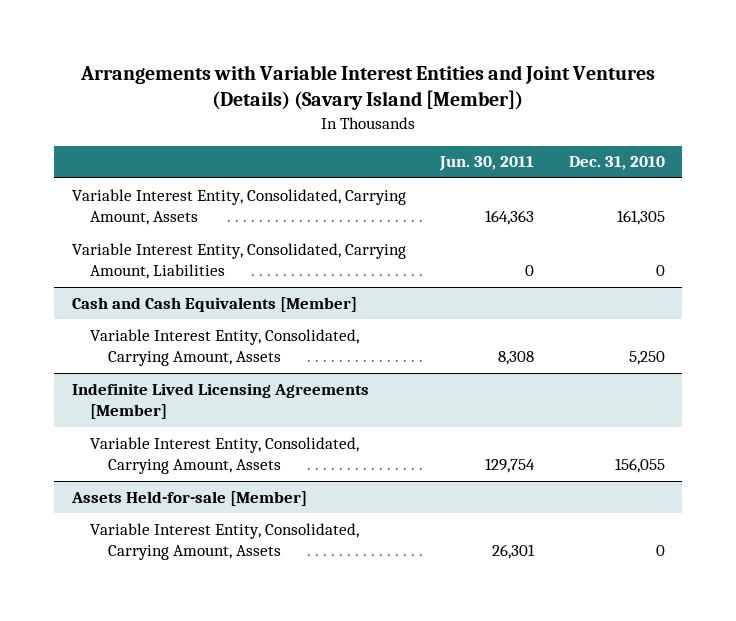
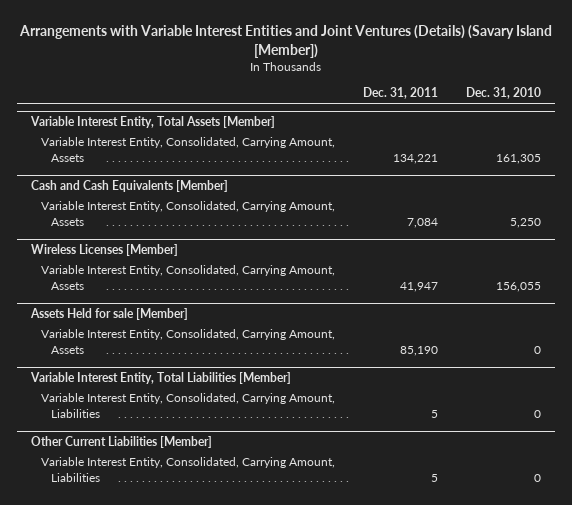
- | Jun. 30, 2011 | Dec. 31, 2010
+ | Dec. 31, 2011 | Dec. 31, 2010
+ Variable Interest Entity, Total Assets [Member]
- Variable Interest Entity, Consolidated, Carrying Amount, Liabilities | 0 | 0
- Indefinite Lived Licensing Agreements [Member]
+ Wireless Licenses [Member]
- Assets Held-for-sale [Member]
+ Assets Held for sale [Member]
+ Variable Interest Entity, Total Liabilities [Member]
+ Variable Interest Entity, Consolidated, Carrying Amount, Liabilities | 5 | 0
+ Other Current Liabilities [Member]
+ Variable Interest Entity, Consolidated, Carrying Amount, Liabilities | 5 | 0

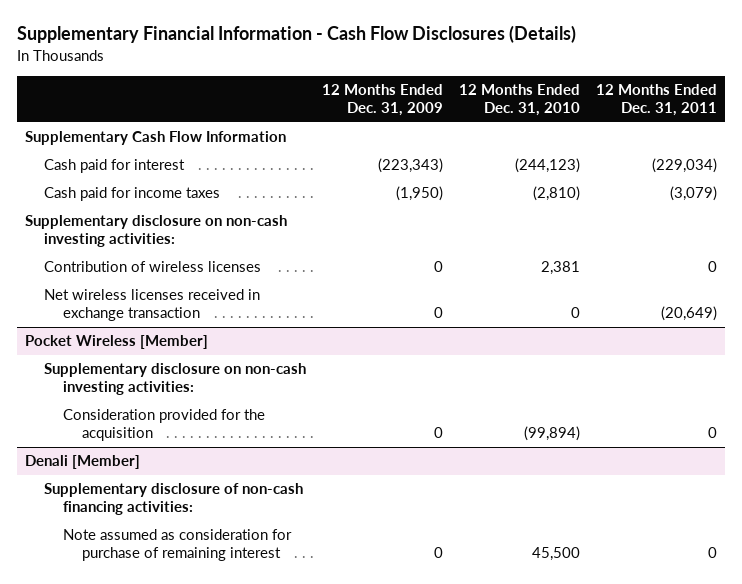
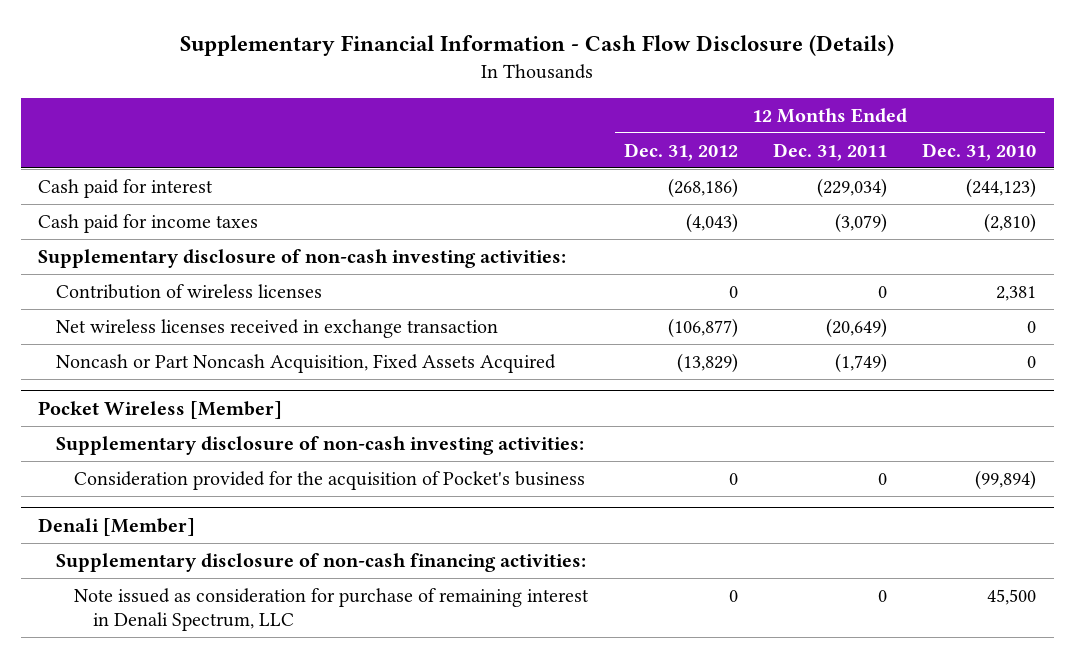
- Supplementary Financial Information - Cash Flow Disclosures (Details)
+ Supplementary Financial Information - Cash Flow Disclosure (Details)
- | 12 Months Ended Dec. 31, 2009 | 12 Months Ended Dec. 31, 2010 | 12 Months Ended Dec. 31, 2011
+ | 12 Months Ended Dec. 31, 2012 | 12 Months Ended Dec. 31, 2011 | 12 Months Ended Dec. 31, 2010
- Supplementary Cash Flow Information
- Supplementary disclosure on non-cash investing activities:
+ Supplementary disclosure of non-cash investing activities:
+ Noncash or Part Noncash Acquisition, Fixed Assets Acquired | (13,829) | (1,749) | 0
@ Pocket Wireless [Member]
- Supplementary disclosure on non-cash investing activities:
- Consideration provided for the acquisition | 0 | (99,894) | 0
+ Supplementary disclosure of non-cash investing activities:
+ Consideration provided for the acquisition of Pocket's business | 0 | 0 | (99,894)
@ Denali [Member]
- Note assumed as consideration for purchase of remaining interest | 0 | 45,500 | 0
+ Note issued as consideration for purchase of remaining interest in Denali Spectrum, LLC | 0 | 0 | 45,500

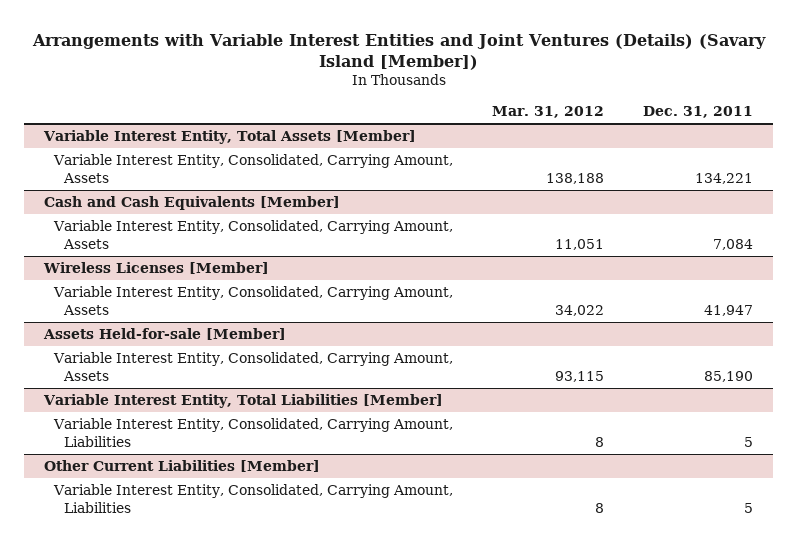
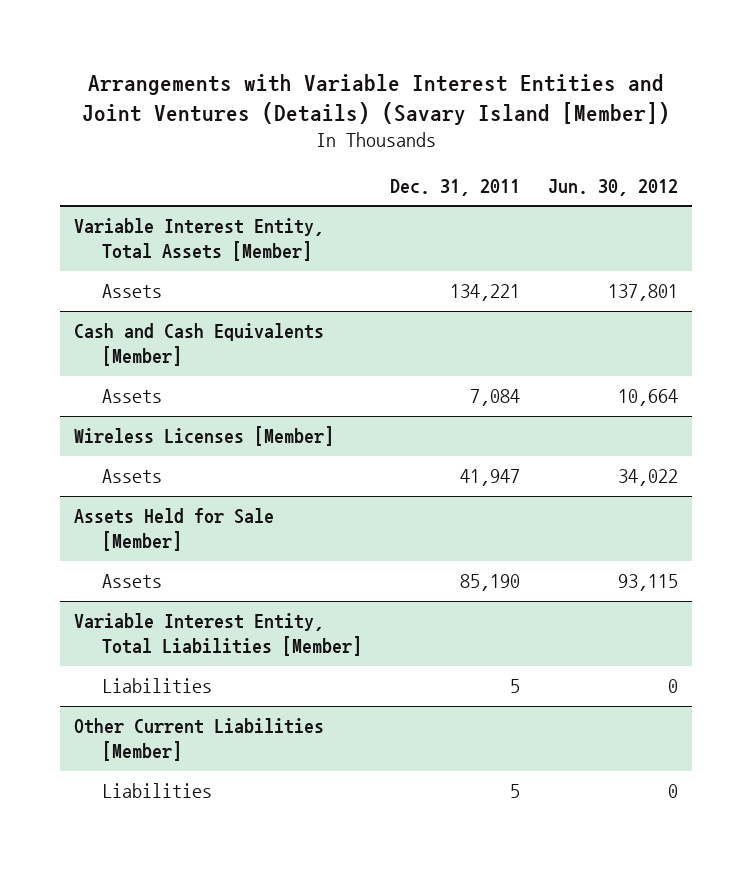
- | Mar. 31, 2012 | Dec. 31, 2011
+ | Dec. 31, 2011 | Jun. 30, 2012
@ Variable Interest Entity, Total Assets [Member]
- Variable Interest Entity, Consolidated, Carrying Amount, Assets | 138,188 | 134,221
+ Assets | 134,221 | 137,801
@ Cash and Cash Equivalents [Member]
- Variable Interest Entity, Consolidated, Carrying Amount, Assets | 11,051 | 7,084
+ Assets | 7,084 | 10,664
@ Wireless Licenses [Member]
- Variable Interest Entity, Consolidated, Carrying Amount, Assets | 34,022 | 41,947
- Assets Held-for-sale [Member]
- Variable Interest Entity, Consolidated, Carrying Amount, Assets | 93,115 | 85,190
@ Wireless Licenses [Member]
+ Assets | 41,947 | 34,022
+ Assets Held for Sale [Member]
+ Assets | 85,190 | 93,115
@ Variable Interest Entity, Total Liabilities [Member]
- Variable Interest Entity, Consolidated, Carrying Amount, Liabilities | 8 | 5
+ Liabilities | 5 | 0
@ Other Current Liabilities [Member]
- Variable Interest Entity, Consolidated, Carrying Amount, Liabilities | 8 | 5
+ Liabilities | 5 | 0

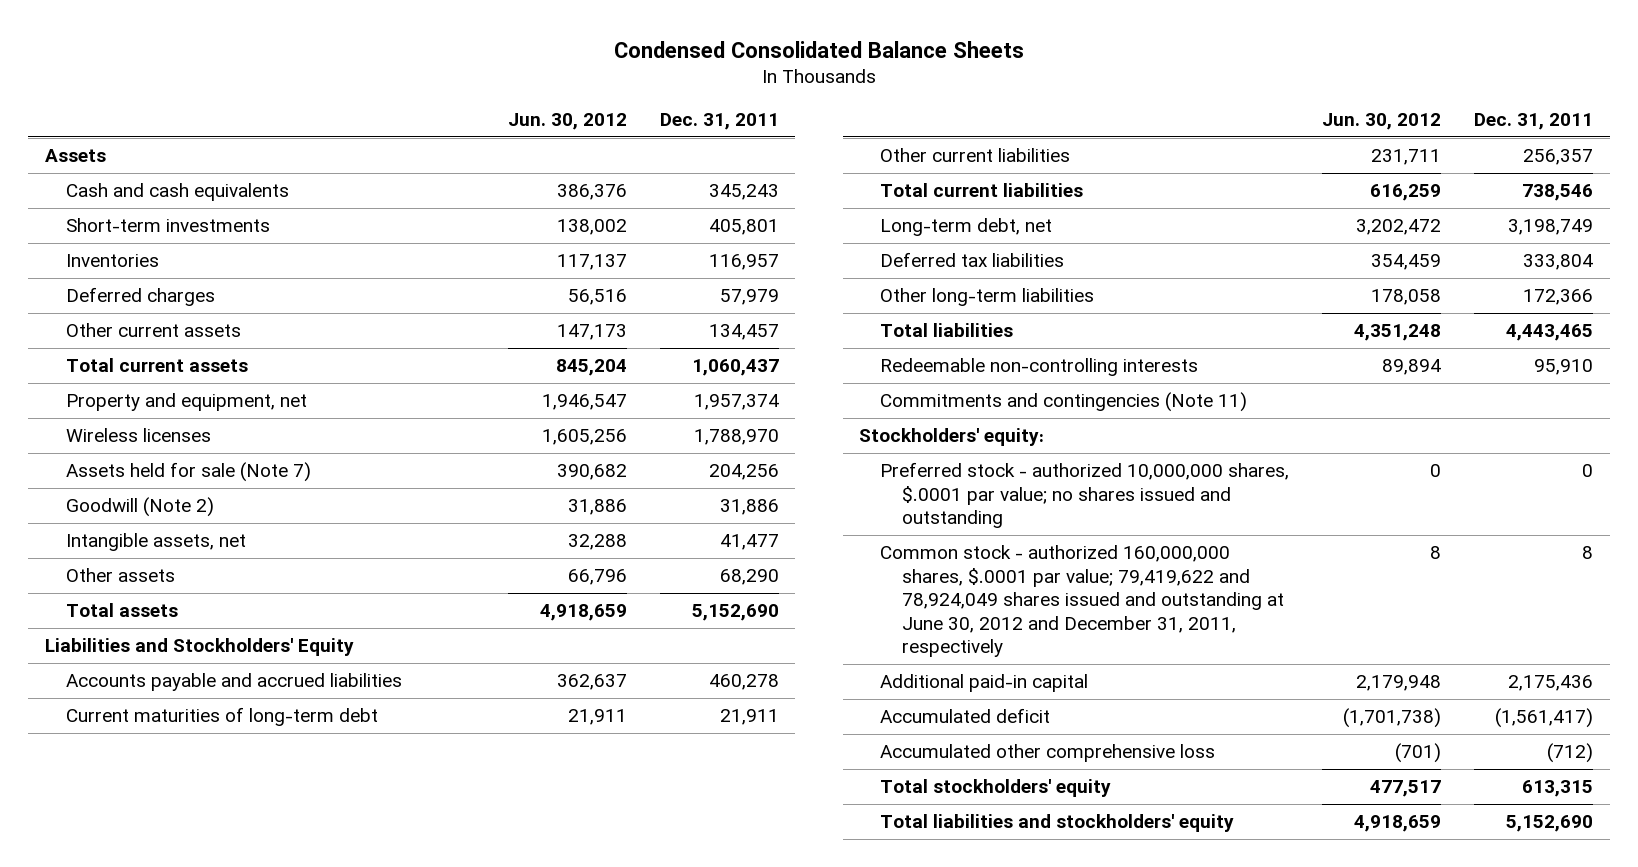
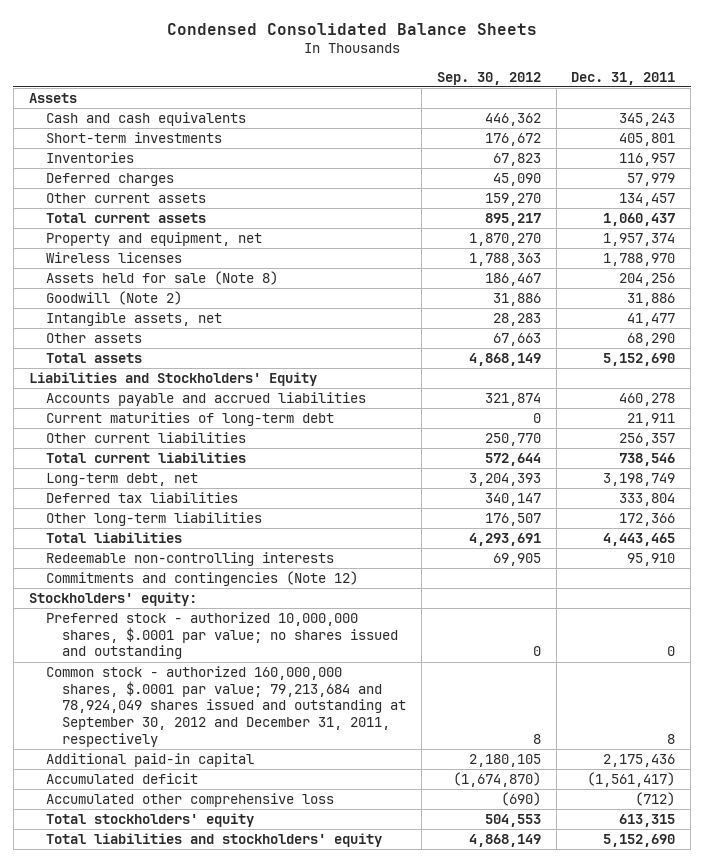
- | Jun. 30, 2012 | Dec. 31, 2011
+ | Sep. 30, 2012 | Dec. 31, 2011
- Assets held for sale (Note 7) | 390,682 | 204,256
+ Assets held for sale (Note 8) | 186,467 | 204,256
- Commitments and contingencies (Note 11)
+ Commitments and contingencies (Note 12)
- Common stock - authorized 160,000,000 shares, $.0001 par value; 79,419,622 and 78,924,049 shares issued and outstanding at June 30, 2012 and December 31, 2011, respectively | 8 | 8
+ Common stock - authorized 160,000,000 shares, $.0001 par value; 79,213,684 and 78,924,049 shares issued and outstanding at September 30, 2012 and December 31, 2011, respectively | 8 | 8

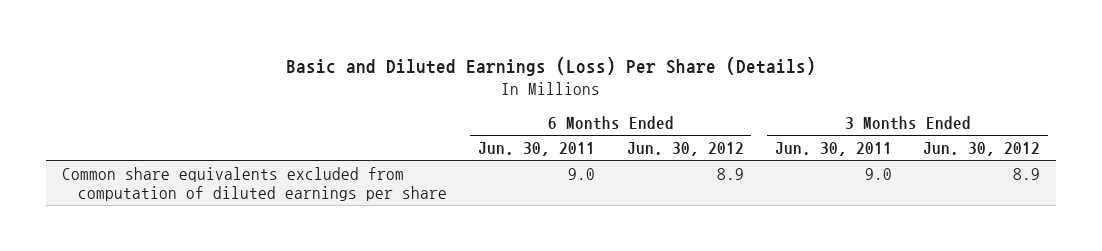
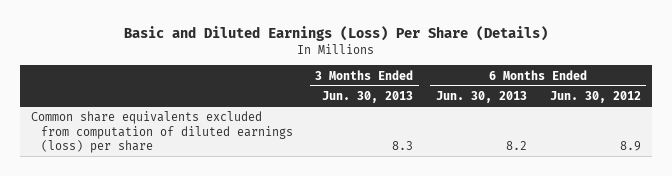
- | 6 Months Ended Jun. 30, 2011 | 6 Months Ended Jun. 30, 2012 | 3 Months Ended Jun. 30, 2011 | 3 Months Ended Jun. 30, 2012
+ | 3 Months Ended Jun. 30, 2013 | 6 Months Ended Jun. 30, 2013 | 6 Months Ended Jun. 30, 2012
- Common share equivalents excluded from computation of diluted earnings per share | 9.0 | 8.9 | 9.0 | 8.9
+ Common share equivalents excluded from computation of diluted earnings (loss) per share | 8.3 | 8.2 | 8.9

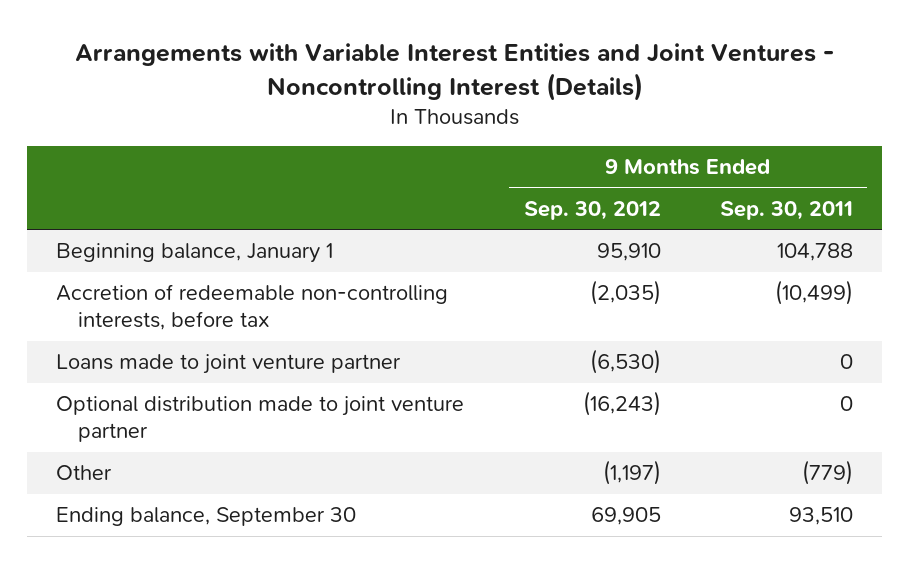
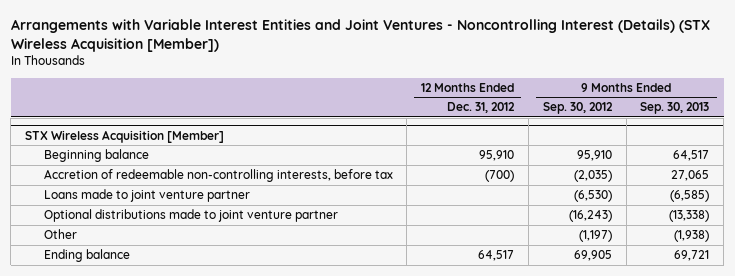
- Arrangements with Variable Interest Entities and Joint Ventures - Noncontrolling Interest (Details)
+ Arrangements with Variable Interest Entities and Joint Ventures - Noncontrolling Interest (Details) (STX Wireless Acquisition [Member])
- | 9 Months Ended Sep. 30, 2012 | 9 Months Ended Sep. 30, 2011
+ | 12 Months Ended Dec. 31, 2012 | 9 Months Ended Sep. 30, 2012 | 9 Months Ended Sep. 30, 2013
- Beginning balance, January 1 | 95,910 | 104,788
+ STX Wireless Acquisition [Member]
+ Beginning balance | 95,910 | 95,910 | 64,517
- Optional distribution made to joint venture partner | (16,243) | 0
+ Optional distributions made to joint venture partner | | (16,243) | (13,338)
- Ending balance, September 30 | 69,905 | 93,510
+ Ending balance | 64,517 | 69,905 | 69,721

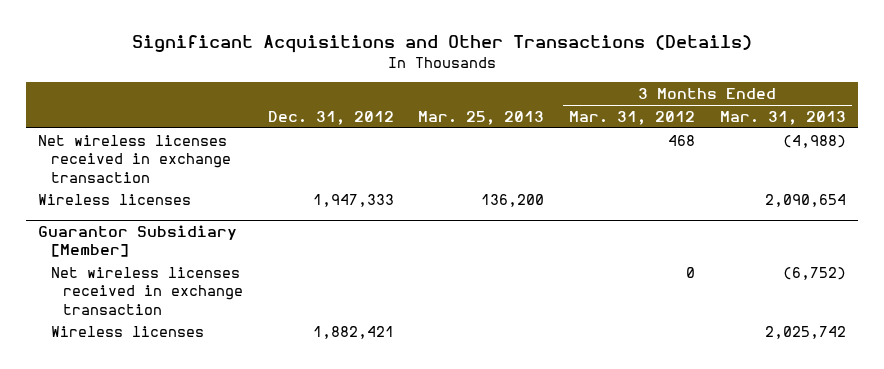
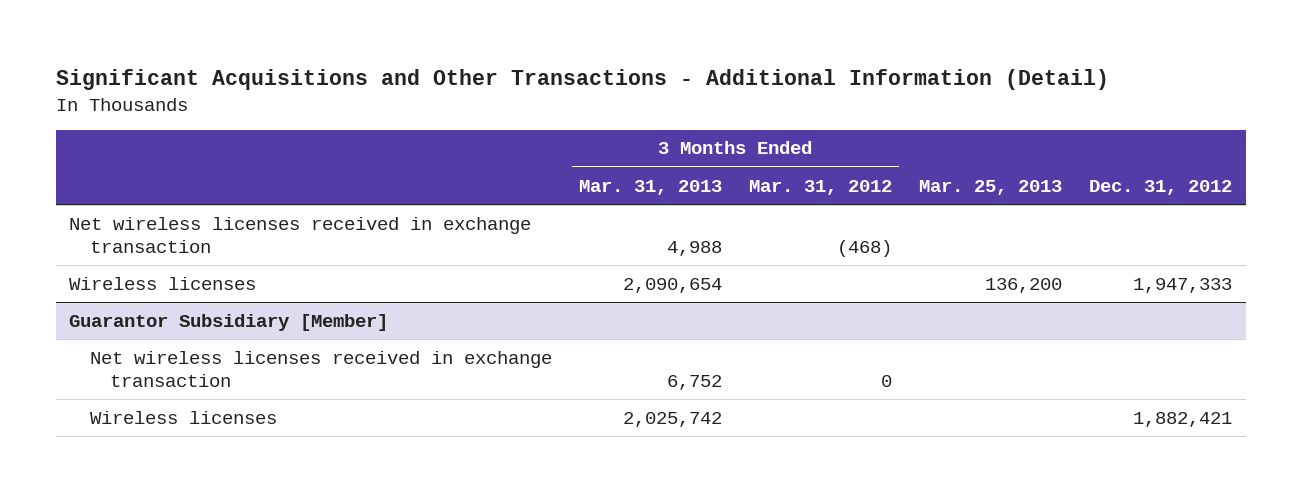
- Significant Acquisitions and Other Transactions (Details)
+ Significant Acquisitions and Other Transactions - Additional Information (Detail)
- | Dec. 31, 2012 | Mar. 25, 2013 | 3 Months Ended Mar. 31, 2012 | 3 Months Ended Mar. 31, 2013
+ | 3 Months Ended Mar. 31, 2013 | 3 Months Ended Mar. 31, 2012 | Mar. 25, 2013 | Dec. 31, 2012
- Net wireless licenses received in exchange transaction | | | 468 | (4,988)
+ Net wireless licenses received in exchange transaction | 4,988 | (468) | |
@ Guarantor Subsidiary [Member]
- Net wireless licenses received in exchange transaction | | | 0 | (6,752)
+ Net wireless licenses received in exchange transaction | 6,752 | 0 | |

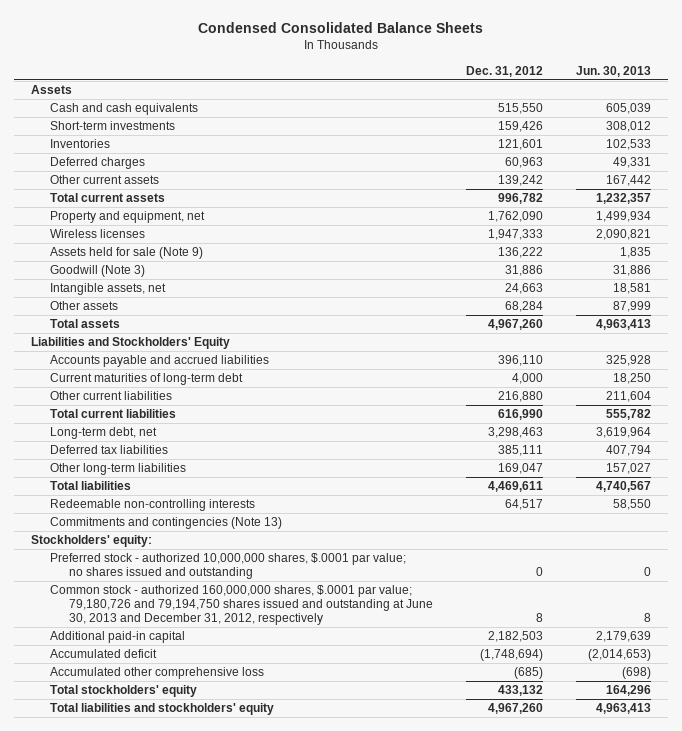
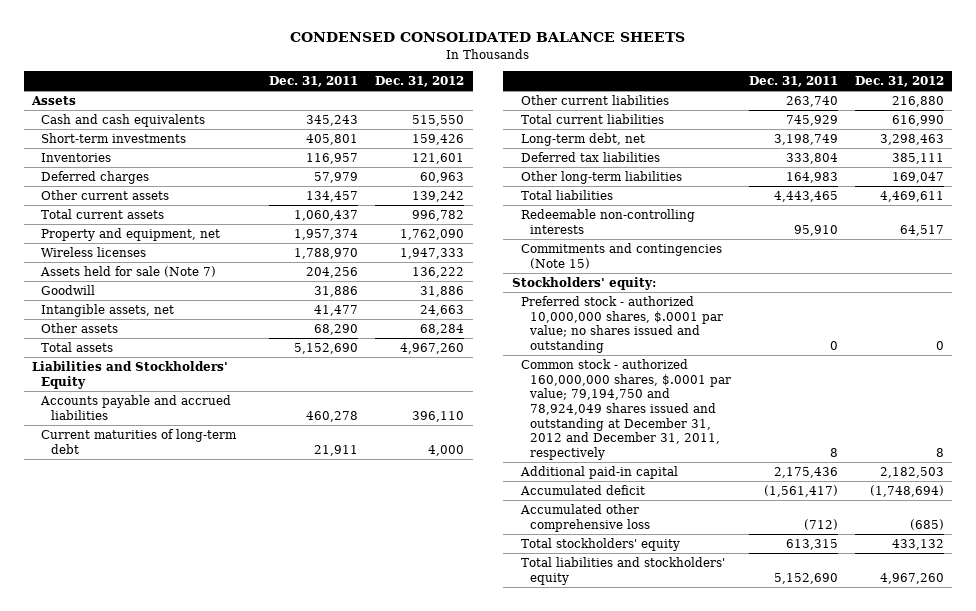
- Condensed Consolidated Balance Sheets
+ CONDENSED CONSOLIDATED BALANCE SHEETS
- | Dec. 31, 2012 | Jun. 30, 2013
+ | Dec. 31, 2011 | Dec. 31, 2012
- Assets held for sale (Note 9) | 136,222 | 1,835
- Goodwill (Note 3) | 31,886 | 31,886
+ Assets held for sale (Note 7) | 204,256 | 136,222
+ Goodwill | 31,886 | 31,886
- Commitments and contingencies (Note 13)
+ Commitments and contingencies (Note 15)
- Common stock - authorized 160,000,000 shares, $.0001 par value; 79,180,726 and 79,194,750 shares issued and outstanding at June 30, 2013 and December 31, 2012, respectively | 8 | 8
+ Common stock - authorized 160,000,000 shares, $.0001 par value; 79,194,750 and 78,924,049 shares issued and outstanding at December 31, 2012 and December 31, 2011, respectively | 8 | 8

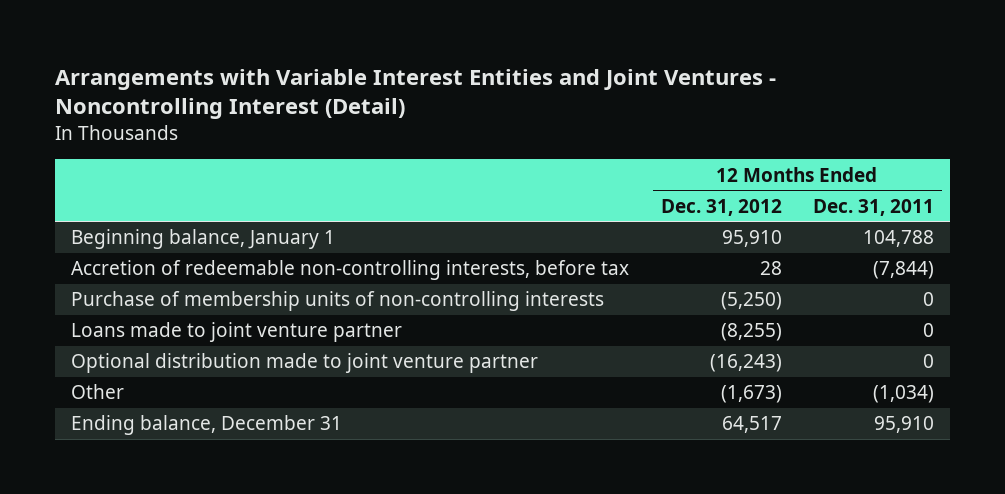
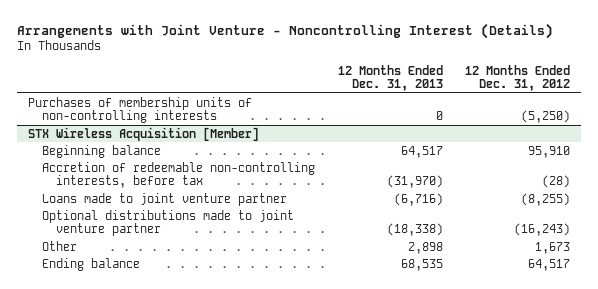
- Arrangements with Variable Interest Entities and Joint Ventures - Noncontrolling Interest (Detail)
+ Arrangements with Joint Venture - Noncontrolling Interest (Details)
- | 12 Months Ended Dec. 31, 2012 | 12 Months Ended Dec. 31, 2011
+ | 12 Months Ended Dec. 31, 2013 | 12 Months Ended Dec. 31, 2012
- Beginning balance, January 1 | 95,910 | 104,788
- Accretion of redeemable non-controlling interests, before tax | 28 | (7,844)
- Purchase of membership units of non-controlling interests | (5,250) | 0
+ Purchases of membership units of non-controlling interests | 0 | (5,250)
+ STX Wireless Acquisition [Member]
+ Beginning balance | 64,517 | 95,910
+ Accretion of redeemable non-controlling interests, before tax | (31,970) | (28)
- Optional distribution made to joint venture partner | (16,243) | 0
- Other | (1,673) | (1,034)
- Ending balance, December 31 | 64,517 | 95,910
+ Optional distributions made to joint venture partner | (18,338) | (16,243)
+ Other | 2,898 | 1,673
+ Ending balance | 68,535 | 64,517

